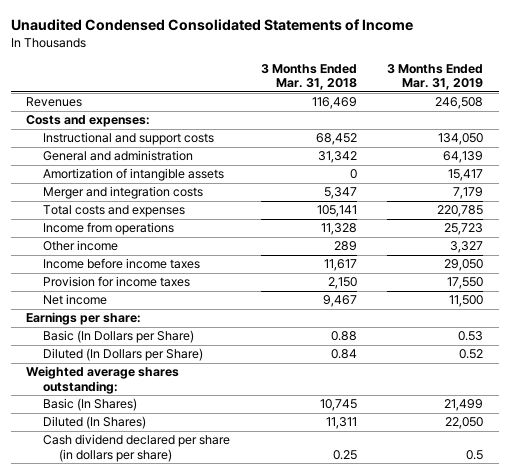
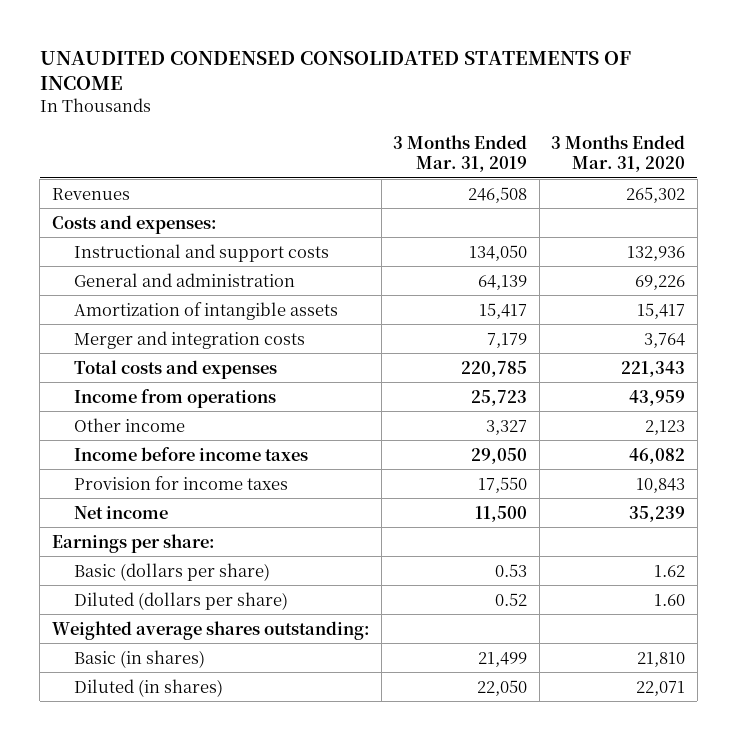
- Unaudited Condensed Consolidated Statements of Income
+ UNAUDITED CONDENSED CONSOLIDATED STATEMENTS OF INCOME
- | 3 Months Ended Mar. 31, 2018 | 3 Months Ended Mar. 31, 2019
+ | 3 Months Ended Mar. 31, 2019 | 3 Months Ended Mar. 31, 2020
- Basic (In Dollars per Share) | 0.88 | 0.53
- Diluted (In Dollars per Share) | 0.84 | 0.52
+ Basic (dollars per share) | 0.53 | 1.62
+ Diluted (dollars per share) | 0.52 | 1.60
- Basic (In Shares) | 10,745 | 21,499
- Diluted (In Shares) | 11,311 | 22,050
- Cash dividend declared per share (in dollars per share) | 0.25 | 0.5
+ Basic (in shares) | 21,499 | 21,810
+ Diluted (in shares) | 22,050 | 22,071

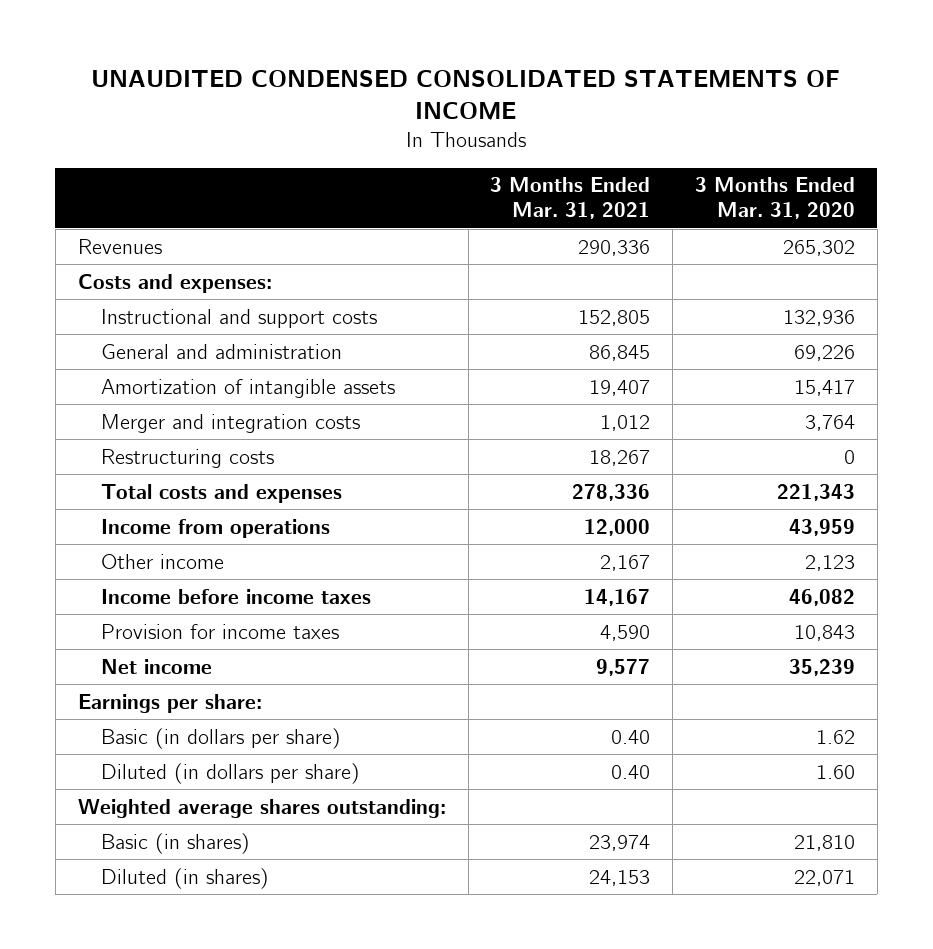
- | 3 Months Ended Mar. 31, 2019 | 3 Months Ended Mar. 31, 2020
+ | 3 Months Ended Mar. 31, 2021 | 3 Months Ended Mar. 31, 2020
+ Restructuring costs | 18,267 | 0
- Basic (dollars per share) | 0.53 | 1.62
- Diluted (dollars per share) | 0.52 | 1.60
+ Basic (in dollars per share) | 0.40 | 1.62
+ Diluted (in dollars per share) | 0.40 | 1.60

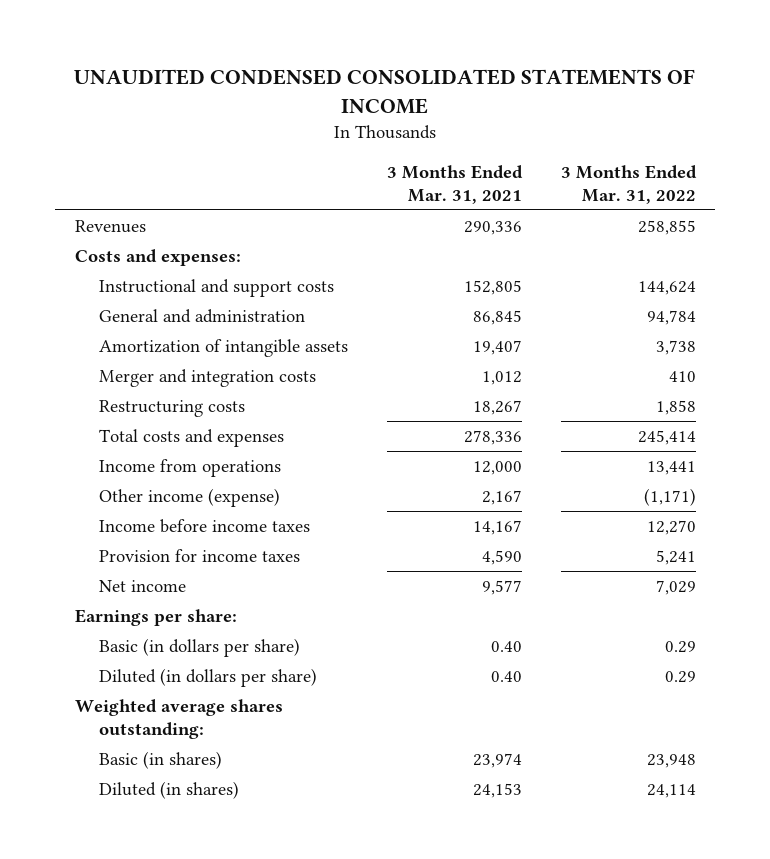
- | 3 Months Ended Mar. 31, 2021 | 3 Months Ended Mar. 31, 2020
+ | 3 Months Ended Mar. 31, 2021 | 3 Months Ended Mar. 31, 2022
- Other income | 2,167 | 2,123
+ Other income (expense) | 2,167 | (1,171)

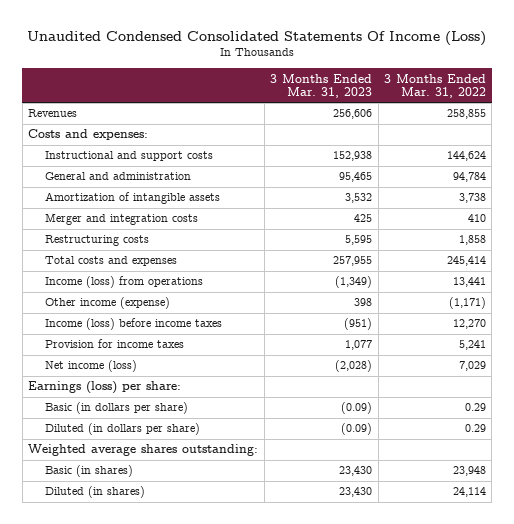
- UNAUDITED CONDENSED CONSOLIDATED STATEMENTS OF INCOME
+ Unaudited Condensed Consolidated Statements Of Income (Loss)
- | 3 Months Ended Mar. 31, 2021 | 3 Months Ended Mar. 31, 2022
+ | 3 Months Ended Mar. 31, 2023 | 3 Months Ended Mar. 31, 2022
- Income from operations | 12,000 | 13,441
+ Income (loss) from operations | (1,349) | 13,441
- Income before income taxes | 14,167 | 12,270
+ Income (loss) before income taxes | (951) | 12,270
- Net income | 9,577 | 7,029
- Earnings per share:
+ Net income (loss) | (2,028) | 7,029
+ Earnings (loss) per share:

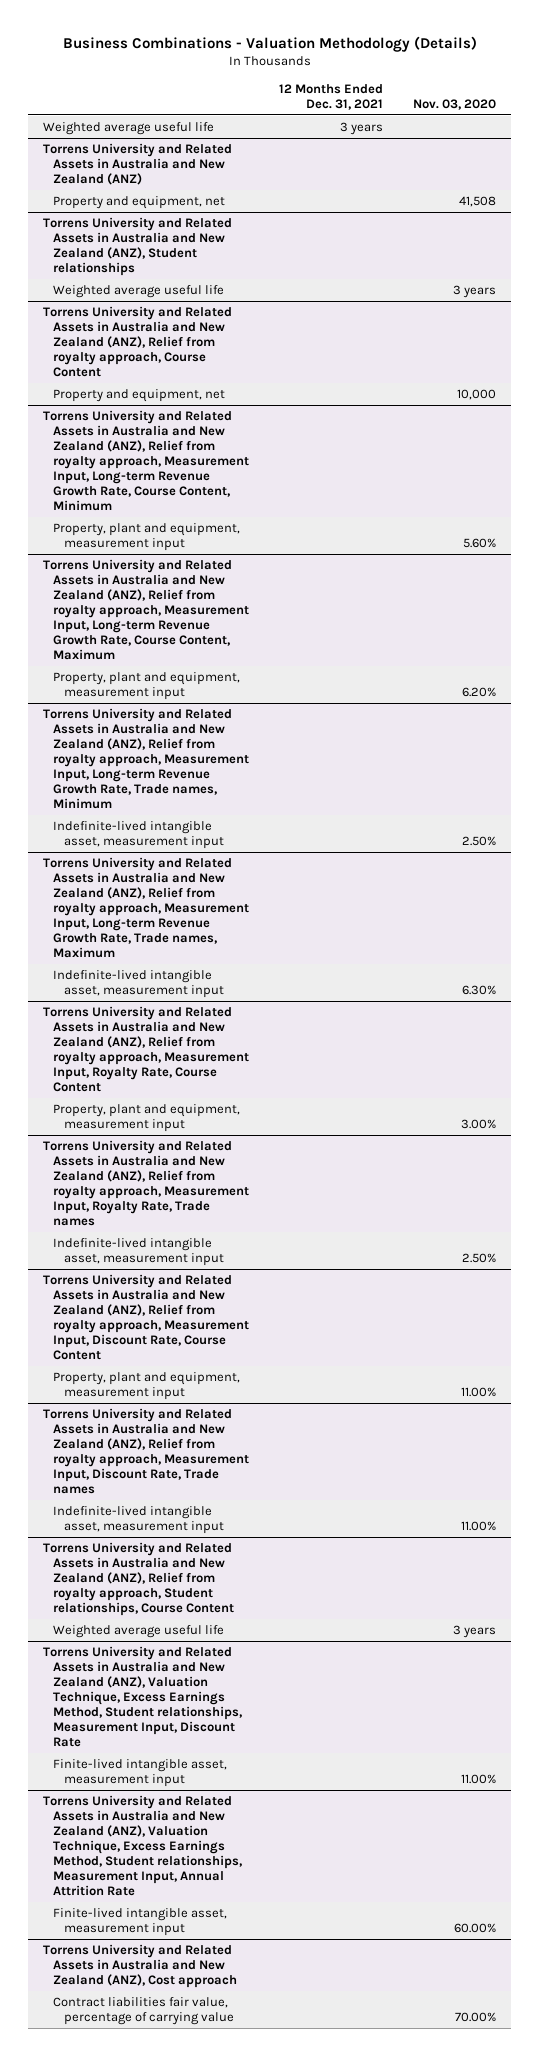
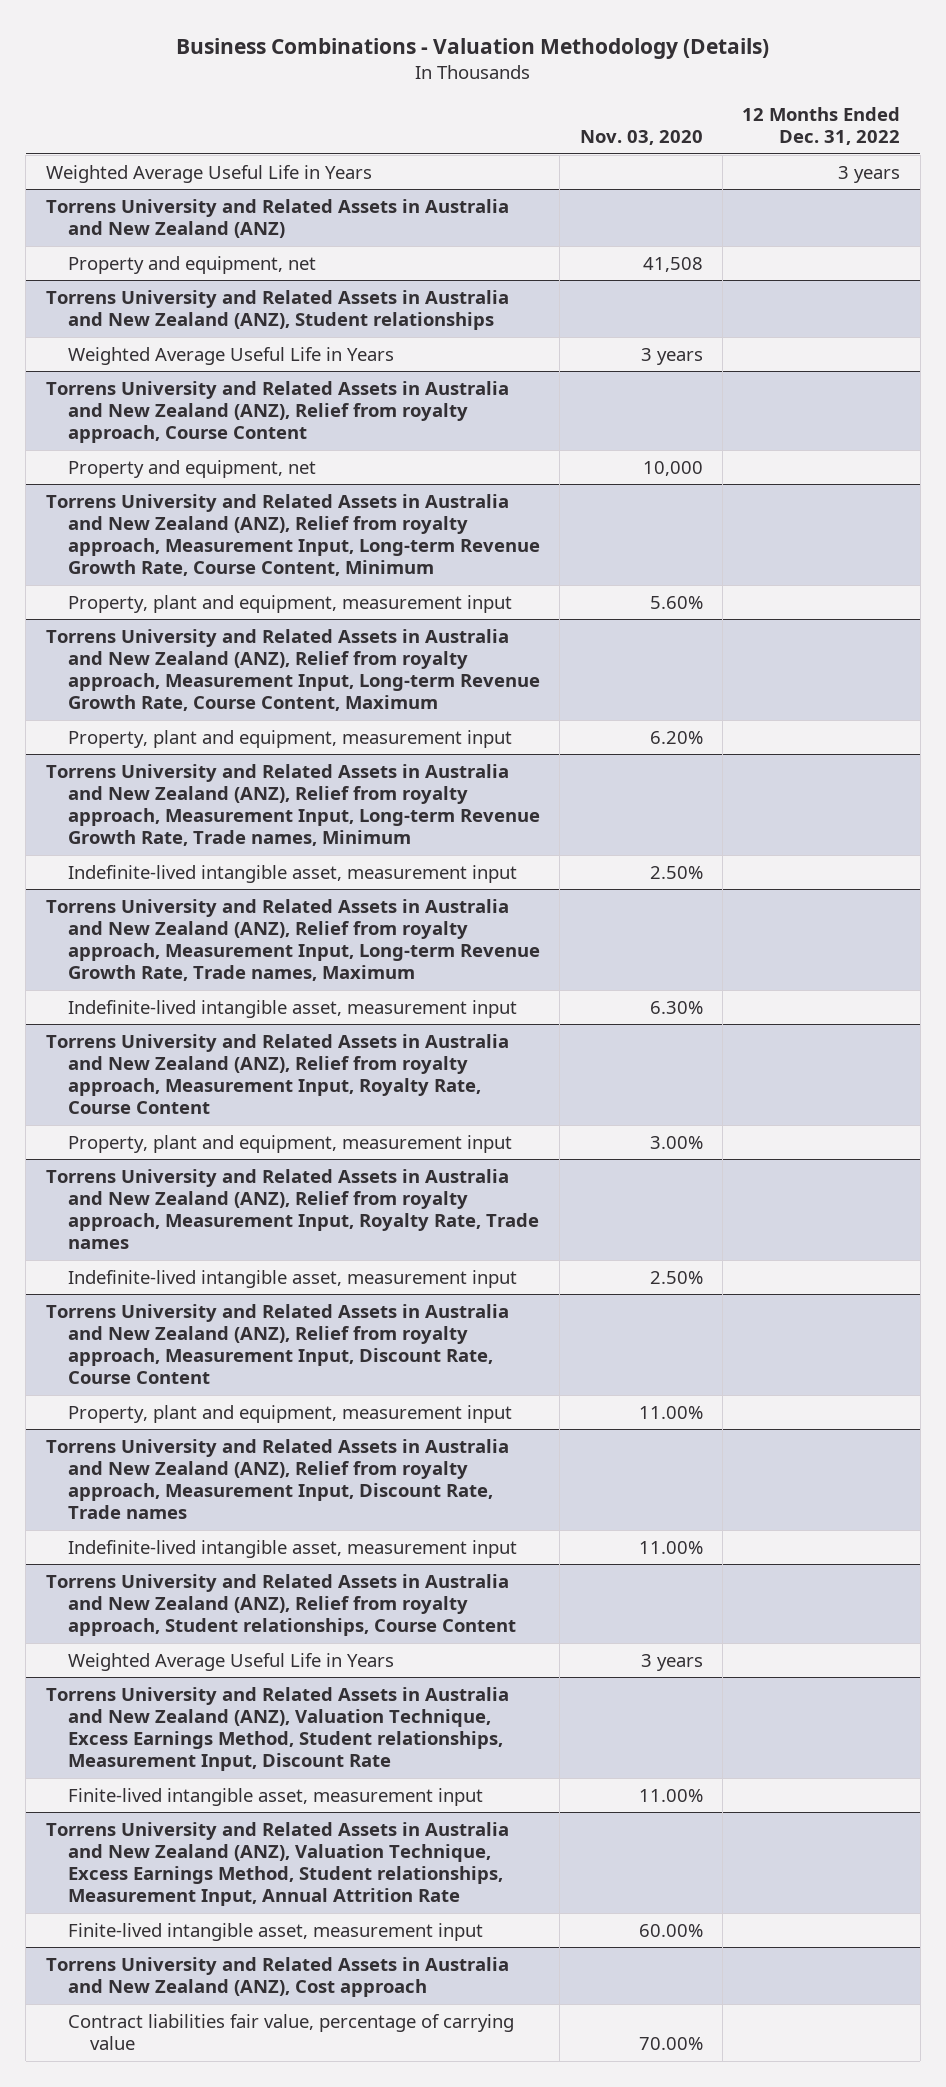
- | 12 Months Ended Dec. 31, 2021 | Nov. 03, 2020
+ | Nov. 03, 2020 | 12 Months Ended Dec. 31, 2022
- Weighted average useful life | 3 years |
+ Weighted Average Useful Life in Years | | 3 years
@ Torrens University and Related Assets in Australia and New Zealand (ANZ), Student relationships
- Weighted average useful life | | 3 years
+ Weighted Average Useful Life in Years | 3 years |
@ Torrens University and Related Assets in Australia and New Zealand (ANZ), Relief from royalty approach, Student relationships, Course Content
- Weighted average useful life | | 3 years
+ Weighted Average Useful Life in Years | 3 years |

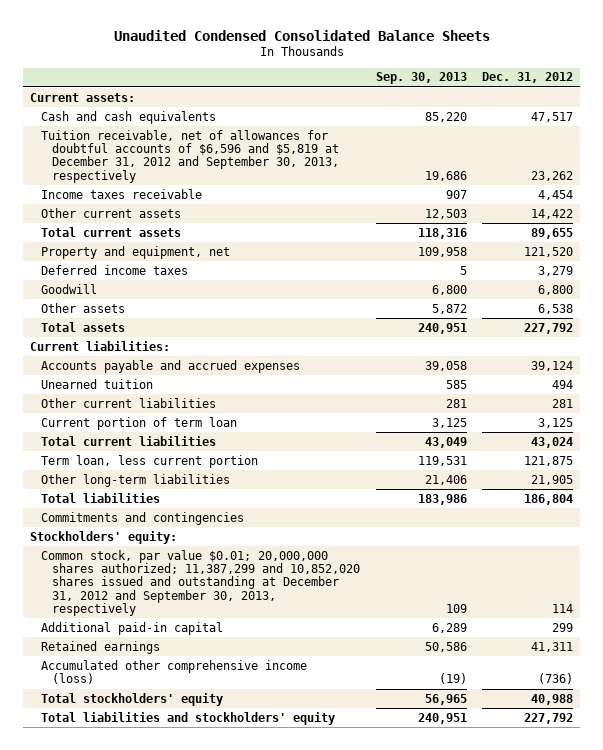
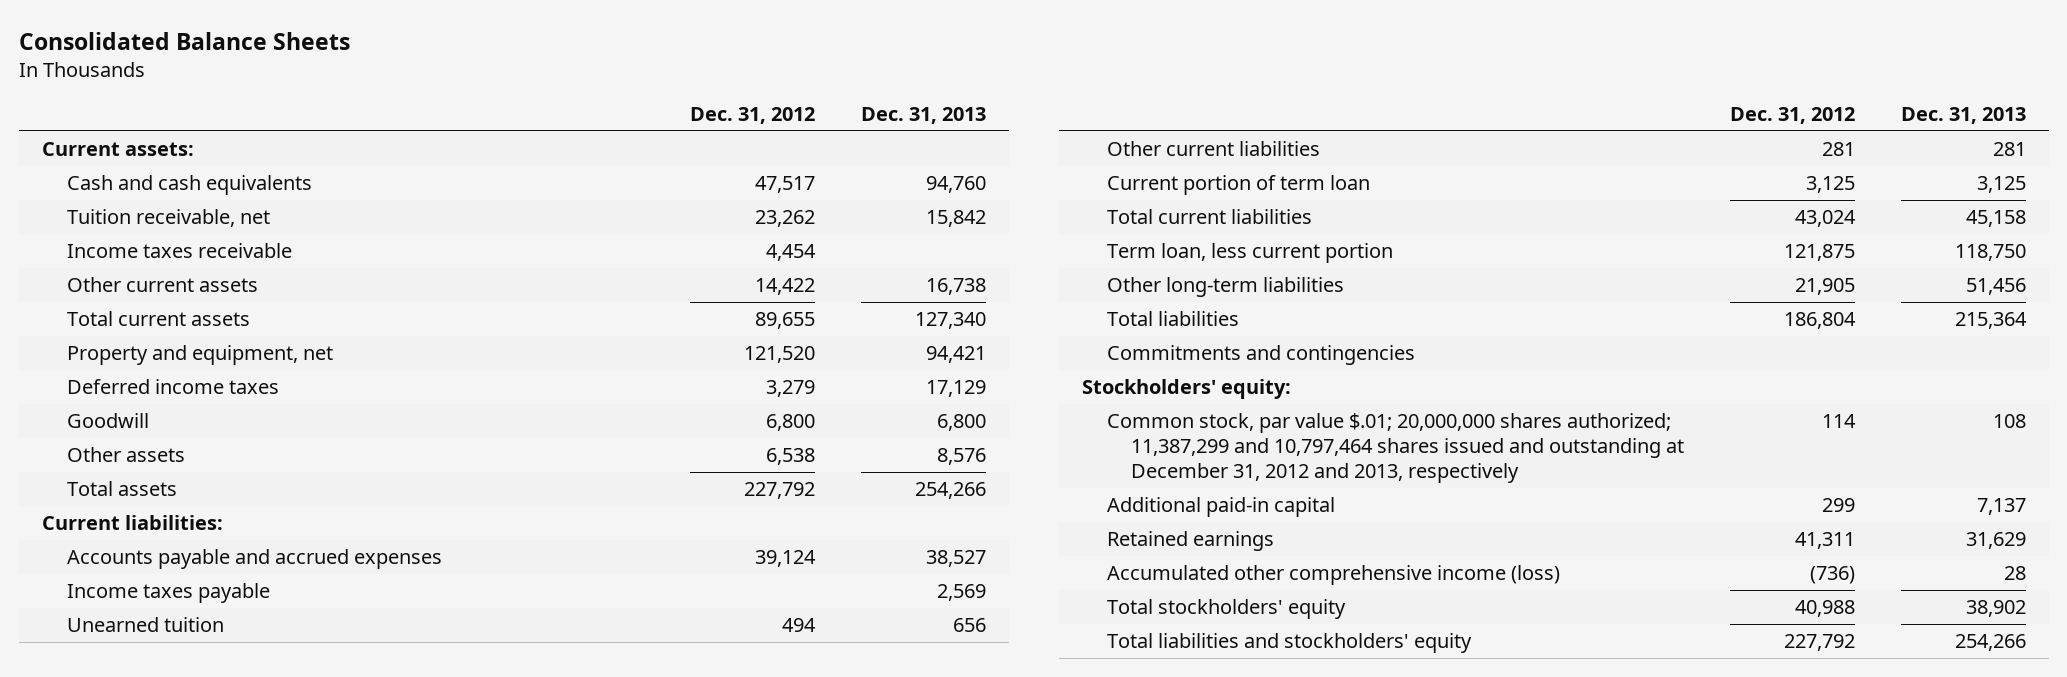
- Unaudited Condensed Consolidated Balance Sheets
+ Consolidated Balance Sheets
- | Sep. 30, 2013 | Dec. 31, 2012
+ | Dec. 31, 2012 | Dec. 31, 2013
- Tuition receivable, net of allowances for doubtful accounts of $6,596 and $5,819 at December 31, 2012 and September 30, 2013, respectively | 19,686 | 23,262
+ Tuition receivable, net | 23,262 | 15,842
+ Income taxes payable | | 2,569
- Common stock, par value $0.01; 20,000,000 shares authorized; 11,387,299 and 10,852,020 shares issued and outstanding at December 31, 2012 and September 30, 2013, respectively | 109 | 114
+ Common stock, par value $.01; 20,000,000 shares authorized; 11,387,299 and 10,797,464 shares issued and outstanding at December 31, 2012 and 2013, respectively | 114 | 108

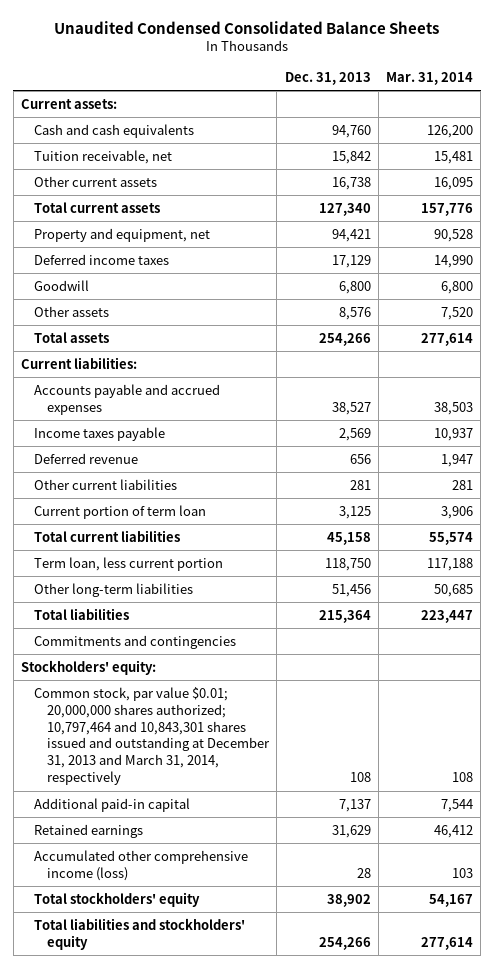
- Consolidated Balance Sheets
+ Unaudited Condensed Consolidated Balance Sheets
- | Dec. 31, 2012 | Dec. 31, 2013
+ | Dec. 31, 2013 | Mar. 31, 2014
- Income taxes receivable | 4,454 |
- Unearned tuition | 494 | 656
+ Deferred revenue | 656 | 1,947
- Common stock, par value $.01; 20,000,000 shares authorized; 11,387,299 and 10,797,464 shares issued and outstanding at December 31, 2012 and 2013, respectively | 114 | 108
+ Common stock, par value $0.01; 20,000,000 shares authorized; 10,797,464 and 10,843,301 shares issued and outstanding at December 31, 2013 and March 31, 2014, respectively | 108 | 108

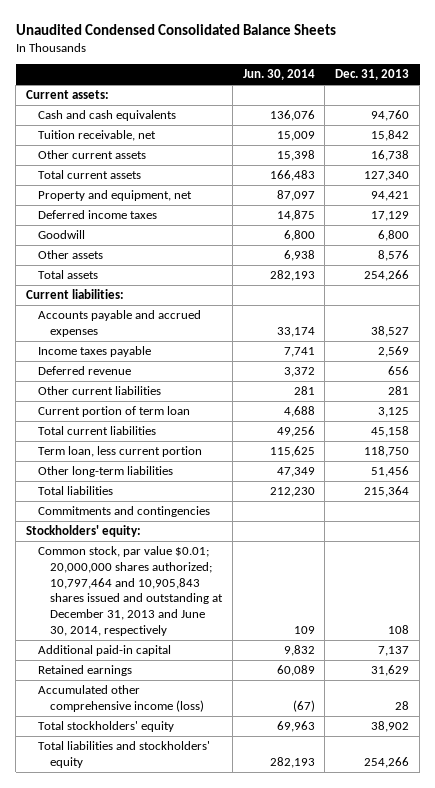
- | Dec. 31, 2013 | Mar. 31, 2014
+ | Jun. 30, 2014 | Dec. 31, 2013
- Common stock, par value $0.01; 20,000,000 shares authorized; 10,797,464 and 10,843,301 shares issued and outstanding at December 31, 2013 and March 31, 2014, respectively | 108 | 108
+ Common stock, par value $0.01; 20,000,000 shares authorized; 10,797,464 and 10,905,843 shares issued and outstanding at December 31, 2013 and June 30, 2014, respectively | 109 | 108

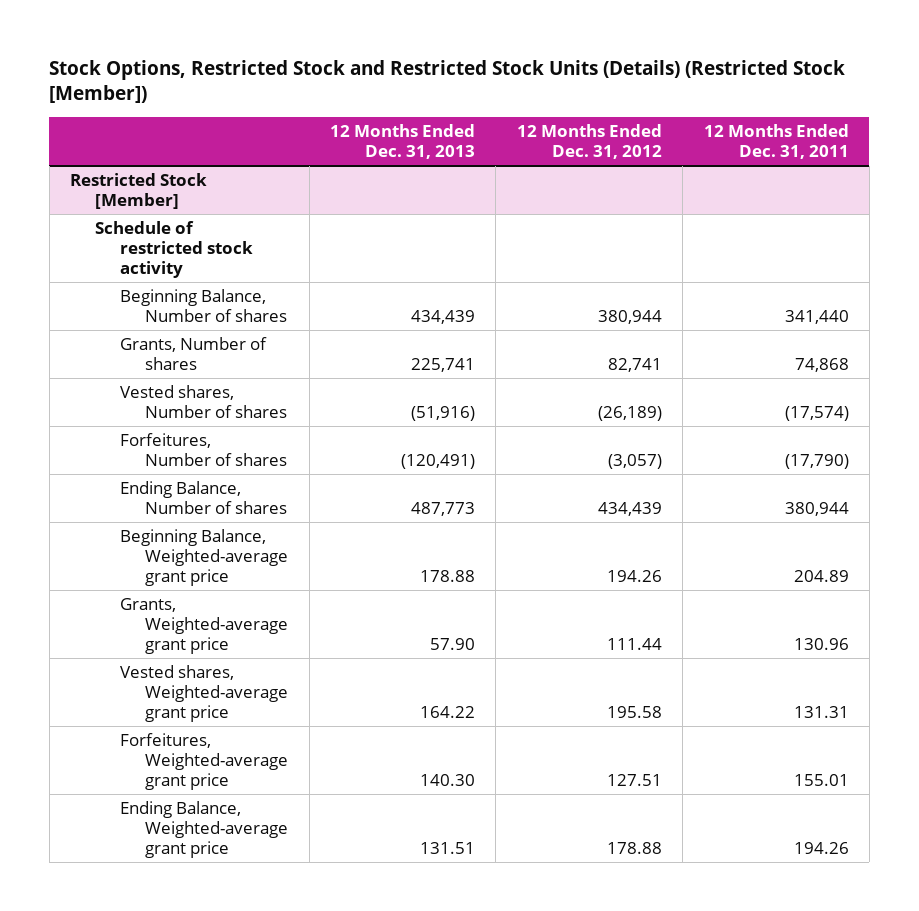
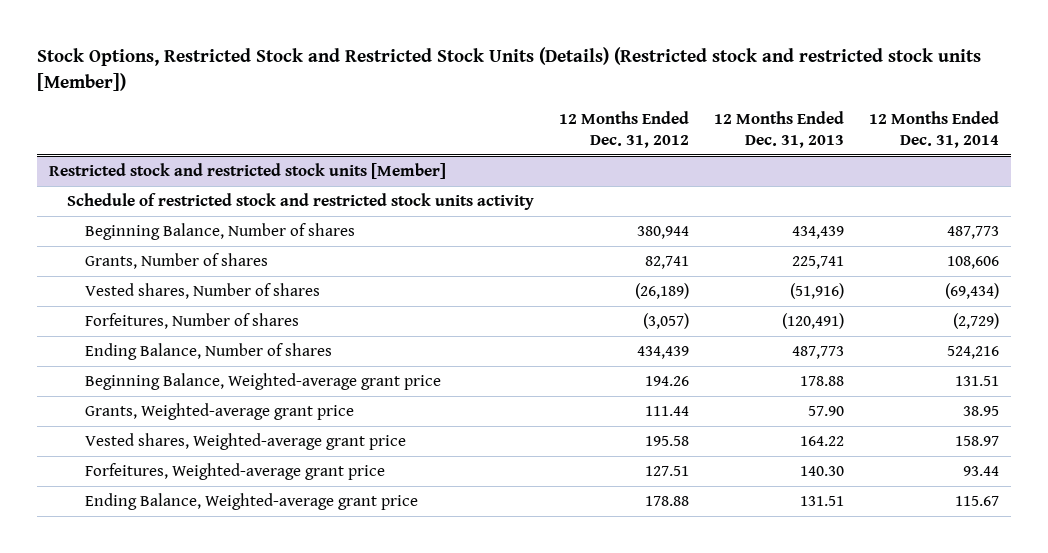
- Stock Options, Restricted Stock and Restricted Stock Units (Details) (Restricted Stock [Member])
+ Stock Options, Restricted Stock and Restricted Stock Units (Details) (Restricted stock and restricted stock units [Member])
- | 12 Months Ended Dec. 31, 2013 | 12 Months Ended Dec. 31, 2012 | 12 Months Ended Dec. 31, 2011
+ | 12 Months Ended Dec. 31, 2012 | 12 Months Ended Dec. 31, 2013 | 12 Months Ended Dec. 31, 2014
- Restricted Stock [Member]
- Schedule of restricted stock activity
+ Restricted stock and restricted stock units [Member]
+ Schedule of restricted stock and restricted stock units activity

